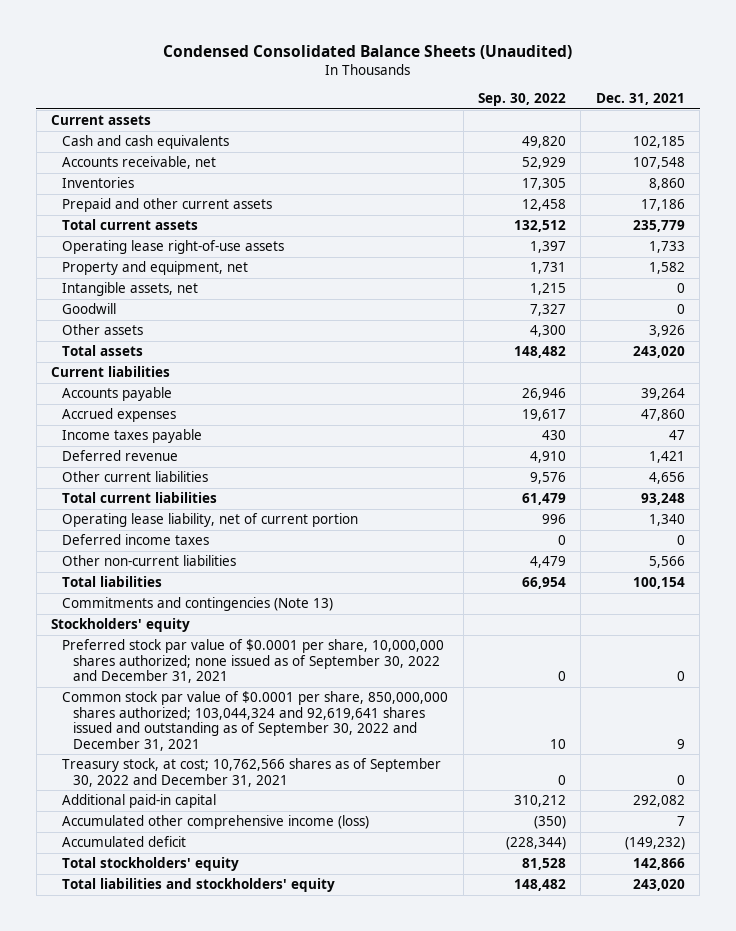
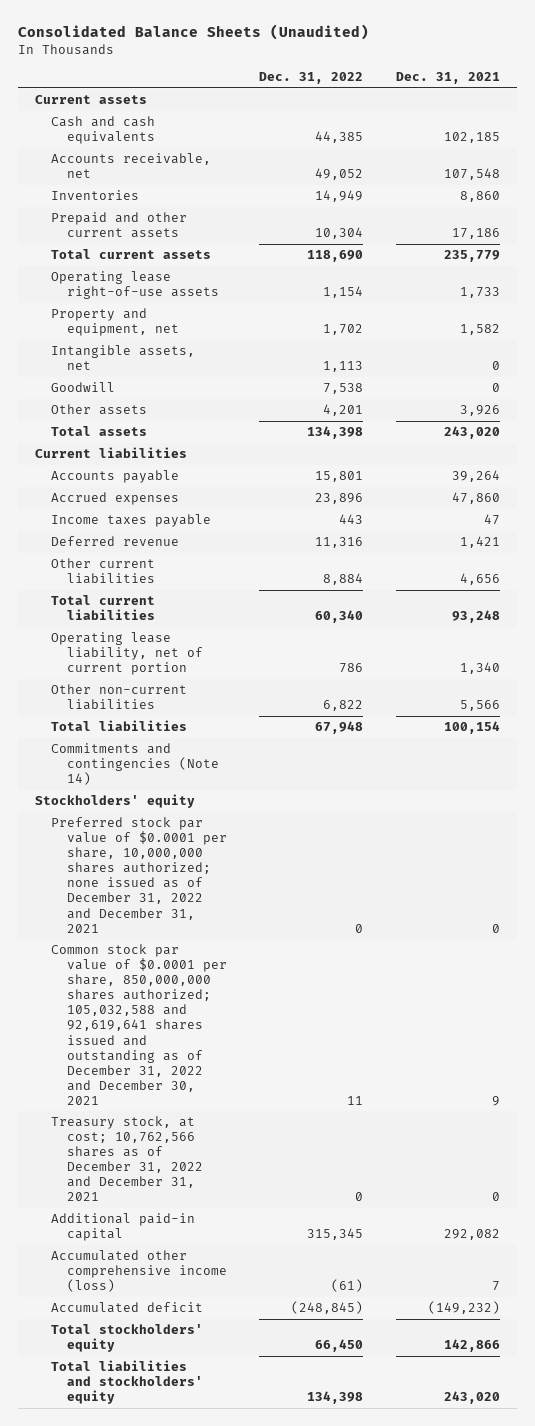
- Condensed Consolidated Balance Sheets (Unaudited)
+ Consolidated Balance Sheets (Unaudited)
- | Sep. 30, 2022 | Dec. 31, 2021
+ | Dec. 31, 2022 | Dec. 31, 2021
- Deferred income taxes | 0 | 0
- Commitments and contingencies (Note 13)
+ Commitments and contingencies (Note 14)
- Preferred stock par value of $0.0001 per share, 10,000,000 shares authorized; none issued as of September 30, 2022 and December 31, 2021 | 0 | 0
- Common stock par value of $0.0001 per share, 850,000,000 shares authorized; 103,044,324 and 92,619,641 shares issued and outstanding as of September 30, 2022 and December 31, 2021 | 10 | 9
- Treasury stock, at cost; 10,762,566 shares as of September 30, 2022 and December 31, 2021 | 0 | 0
+ Preferred stock par value of $0.0001 per share, 10,000,000 shares authorized; none issued as of December 31, 2022 and December 31, 2021 | 0 | 0
+ Common stock par value of $0.0001 per share, 850,000,000 shares authorized; 105,032,588 and 92,619,641 shares issued and outstanding as of December 31, 2022 and December 30, 2021 | 11 | 9
+ Treasury stock, at cost; 10,762,566 shares as of December 31, 2022 and December 31, 2021 | 0 | 0

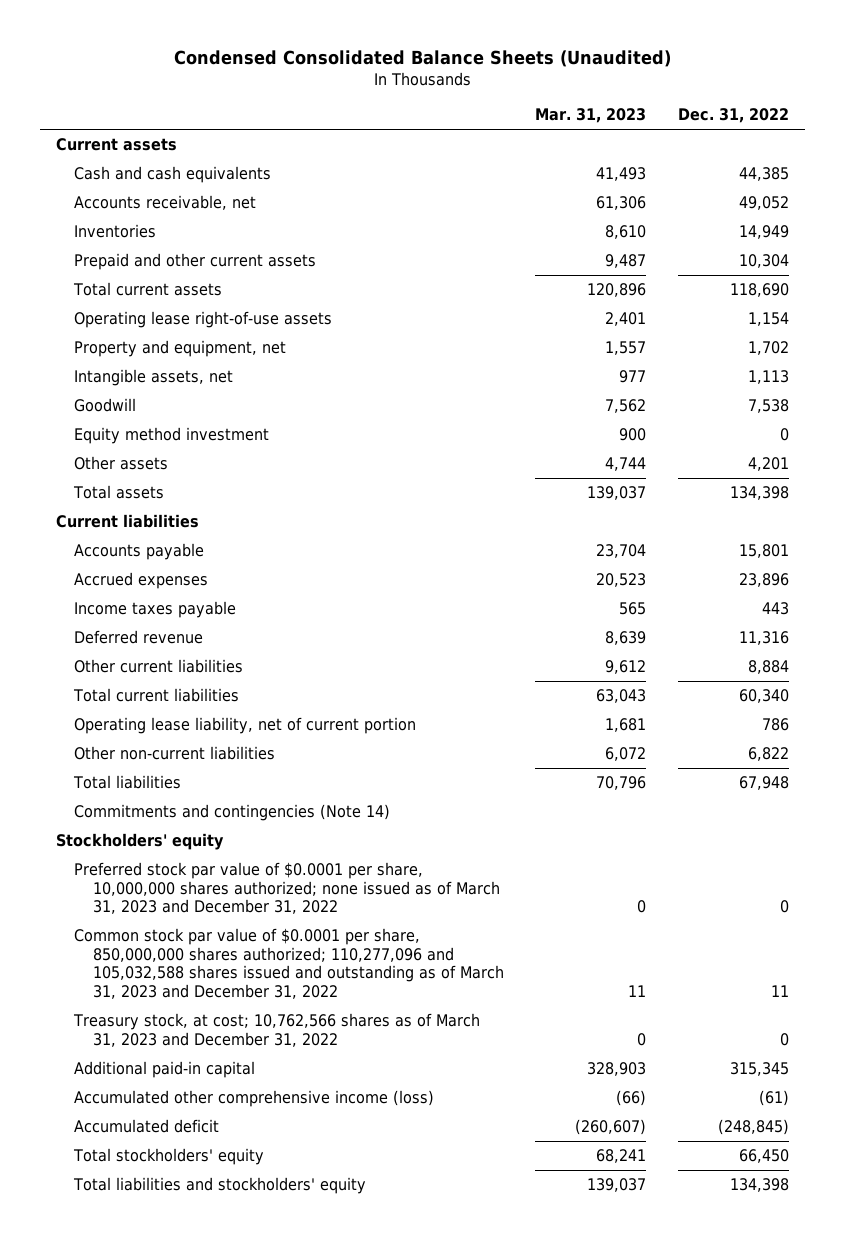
- Consolidated Balance Sheets (Unaudited)
+ Condensed Consolidated Balance Sheets (Unaudited)
- | Dec. 31, 2022 | Dec. 31, 2021
+ | Mar. 31, 2023 | Dec. 31, 2022
+ Equity method investment | 900 | 0
- Preferred stock par value of $0.0001 per share, 10,000,000 shares authorized; none issued as of December 31, 2022 and December 31, 2021 | 0 | 0
- Common stock par value of $0.0001 per share, 850,000,000 shares authorized; 105,032,588 and 92,619,641 shares issued and outstanding as of December 31, 2022 and December 30, 2021 | 11 | 9
- Treasury stock, at cost; 10,762,566 shares as of December 31, 2022 and December 31, 2021 | 0 | 0
+ Preferred stock par value of $0.0001 per share, 10,000,000 shares authorized; none issued as of March 31, 2023 and December 31, 2022 | 0 | 0
+ Common stock par value of $0.0001 per share, 850,000,000 shares authorized; 110,277,096 and 105,032,588 shares issued and outstanding as of March 31, 2023 and December 31, 2022 | 11 | 11
+ Treasury stock, at cost; 10,762,566 shares as of March 31, 2023 and December 31, 2022 | 0 | 0

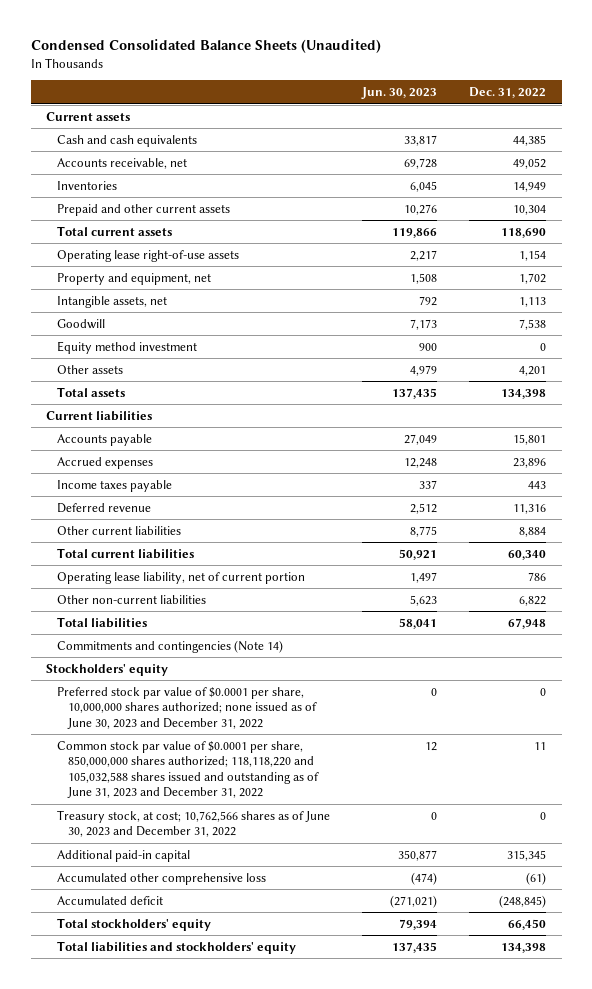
- | Mar. 31, 2023 | Dec. 31, 2022
+ | Jun. 30, 2023 | Dec. 31, 2022
- Preferred stock par value of $0.0001 per share, 10,000,000 shares authorized; none issued as of March 31, 2023 and December 31, 2022 | 0 | 0
- Common stock par value of $0.0001 per share, 850,000,000 shares authorized; 110,277,096 and 105,032,588 shares issued and outstanding as of March 31, 2023 and December 31, 2022 | 11 | 11
- Treasury stock, at cost; 10,762,566 shares as of March 31, 2023 and December 31, 2022 | 0 | 0
+ Preferred stock par value of $0.0001 per share, 10,000,000 shares authorized; none issued as of June 30, 2023 and December 31, 2022 | 0 | 0
+ Common stock par value of $0.0001 per share, 850,000,000 shares authorized; 118,118,220 and 105,032,588 shares issued and outstanding as of June 31, 2023 and December 31, 2022 | 12 | 11
+ Treasury stock, at cost; 10,762,566 shares as of June 30, 2023 and December 31, 2022 | 0 | 0
- Accumulated other comprehensive income (loss) | (66) | (61)
+ Accumulated other comprehensive loss | (474) | (61)

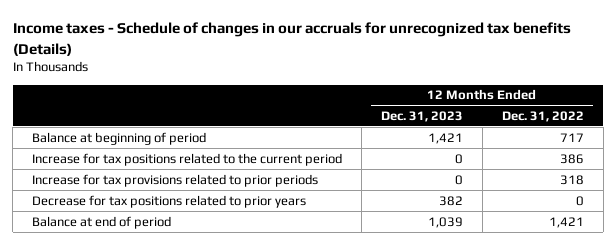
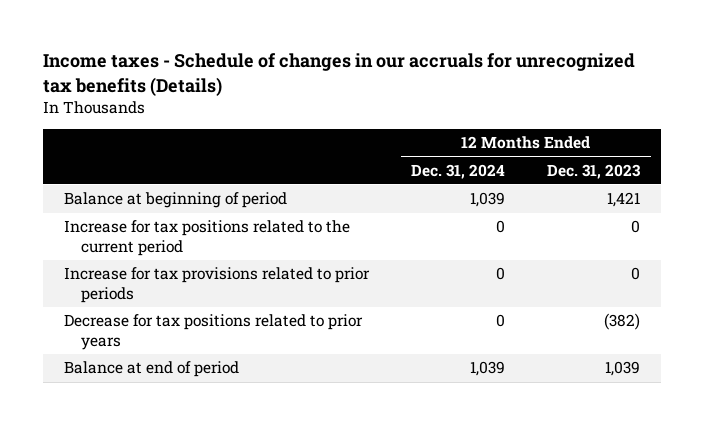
- | 12 Months Ended Dec. 31, 2023 | 12 Months Ended Dec. 31, 2022
+ | 12 Months Ended Dec. 31, 2024 | 12 Months Ended Dec. 31, 2023
- Decrease for tax positions related to prior years | 382 | 0
+ Decrease for tax positions related to prior years | 0 | (382)

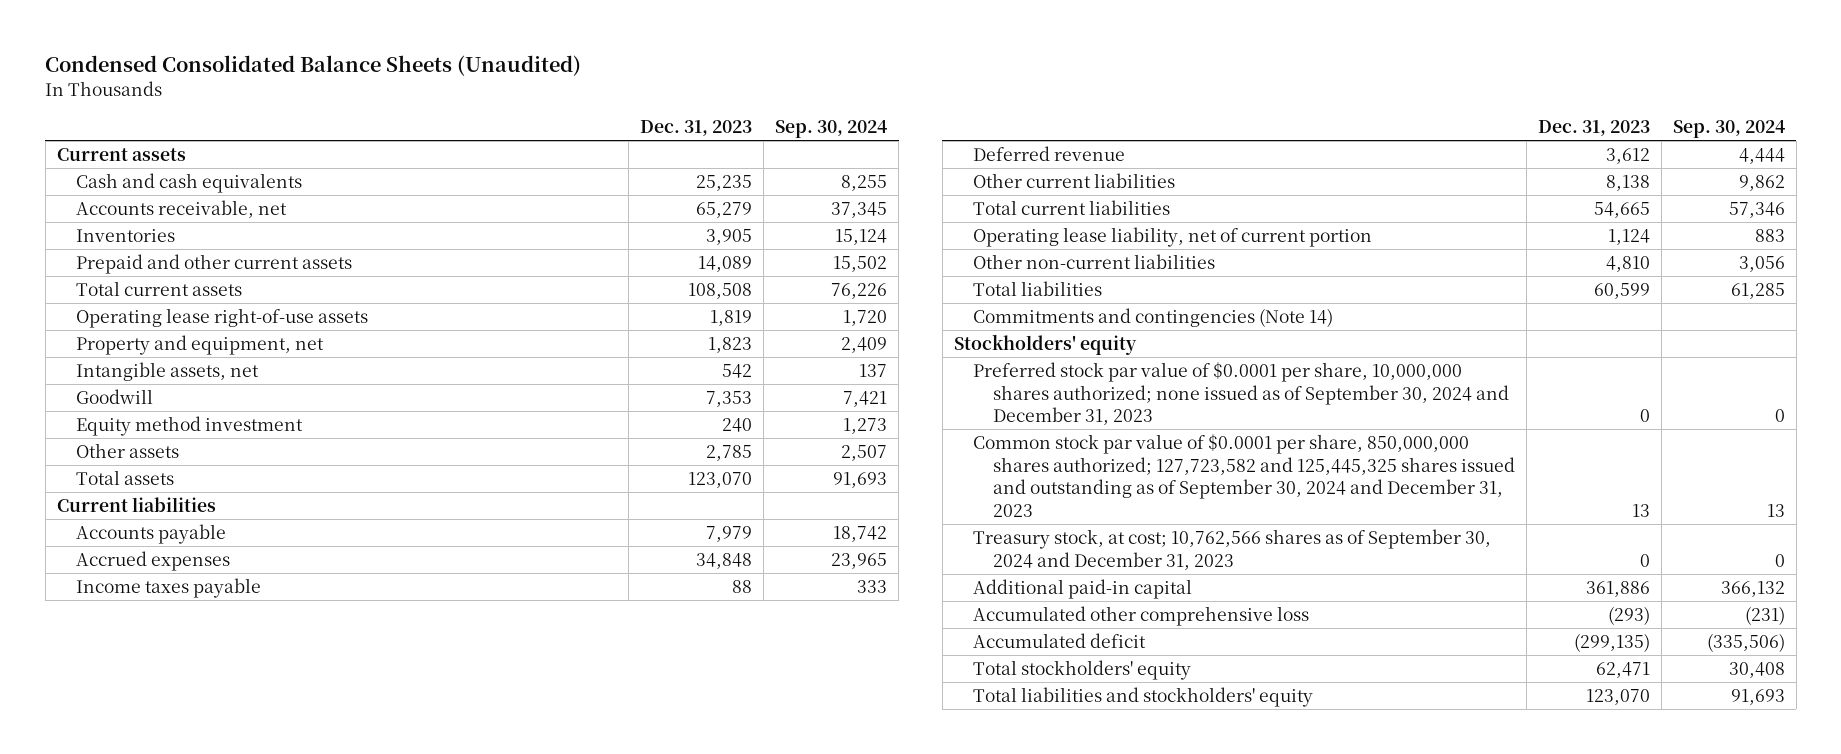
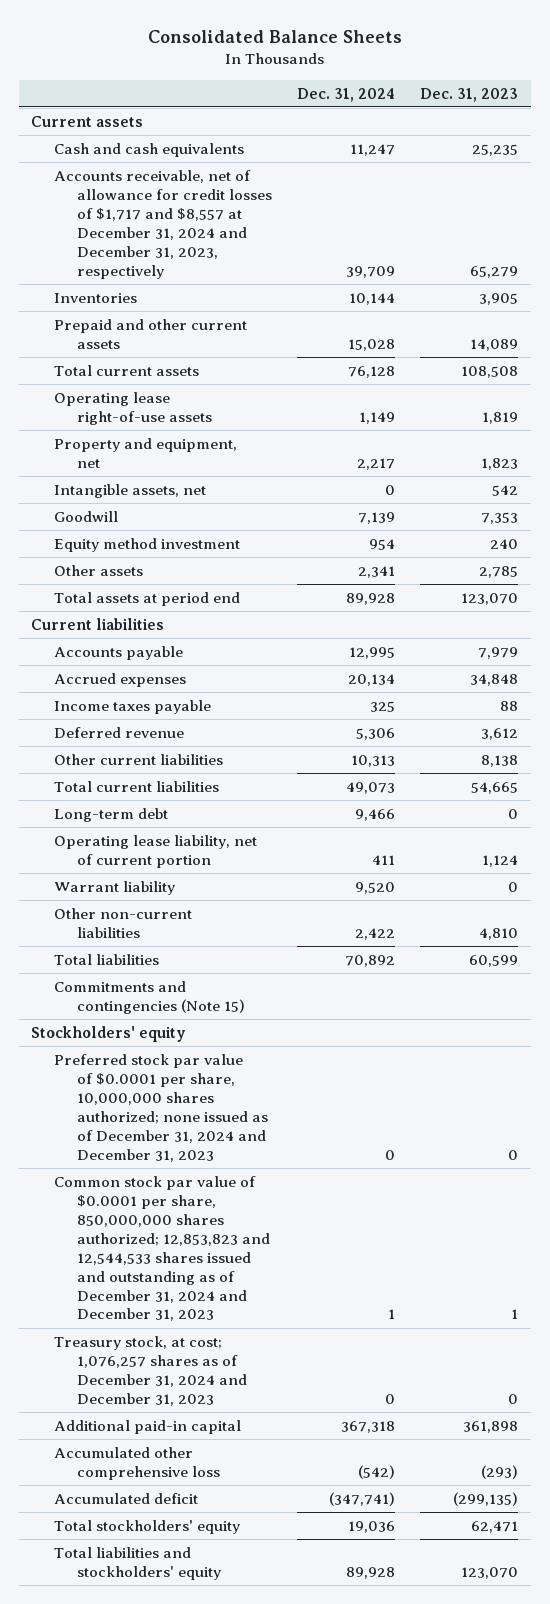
- Condensed Consolidated Balance Sheets (Unaudited)
+ Consolidated Balance Sheets
- | Dec. 31, 2023 | Sep. 30, 2024
+ | Dec. 31, 2024 | Dec. 31, 2023
- Accounts receivable, net | 65,279 | 37,345
+ Accounts receivable, net of allowance for credit losses of $1,717 and $8,557 at December 31, 2024 and December 31, 2023, respectively | 39,709 | 65,279
- Total assets | 123,070 | 91,693
+ Total assets at period end | 89,928 | 123,070
+ Long-term debt | 9,466 | 0
+ Warrant liability | 9,520 | 0
- Commitments and contingencies (Note 14)
+ Commitments and contingencies (Note 15)
- Preferred stock par value of $0.0001 per share, 10,000,000 shares authorized; none issued as of September 30, 2024 and December 31, 2023 | 0 | 0
- Common stock par value of $0.0001 per share, 850,000,000 shares authorized; 127,723,582 and 125,445,325 shares issued and outstanding as of September 30, 2024 and December 31, 2023 | 13 | 13
- Treasury stock, at cost; 10,762,566 shares as of September 30, 2024 and December 31, 2023 | 0 | 0
- Additional paid-in capital | 361,886 | 366,132
+ Preferred stock par value of $0.0001 per share, 10,000,000 shares authorized; none issued as of December 31, 2024 and December 31, 2023 | 0 | 0
+ Common stock par value of $0.0001 per share, 850,000,000 shares authorized; 12,853,823 and 12,544,533 shares issued and outstanding as of December 31, 2024 and December 31, 2023 | 1 | 1
+ Treasury stock, at cost; 1,076,257 shares as of December 31, 2024 and December 31, 2023 | 0 | 0
+ Additional paid-in capital | 367,318 | 361,898

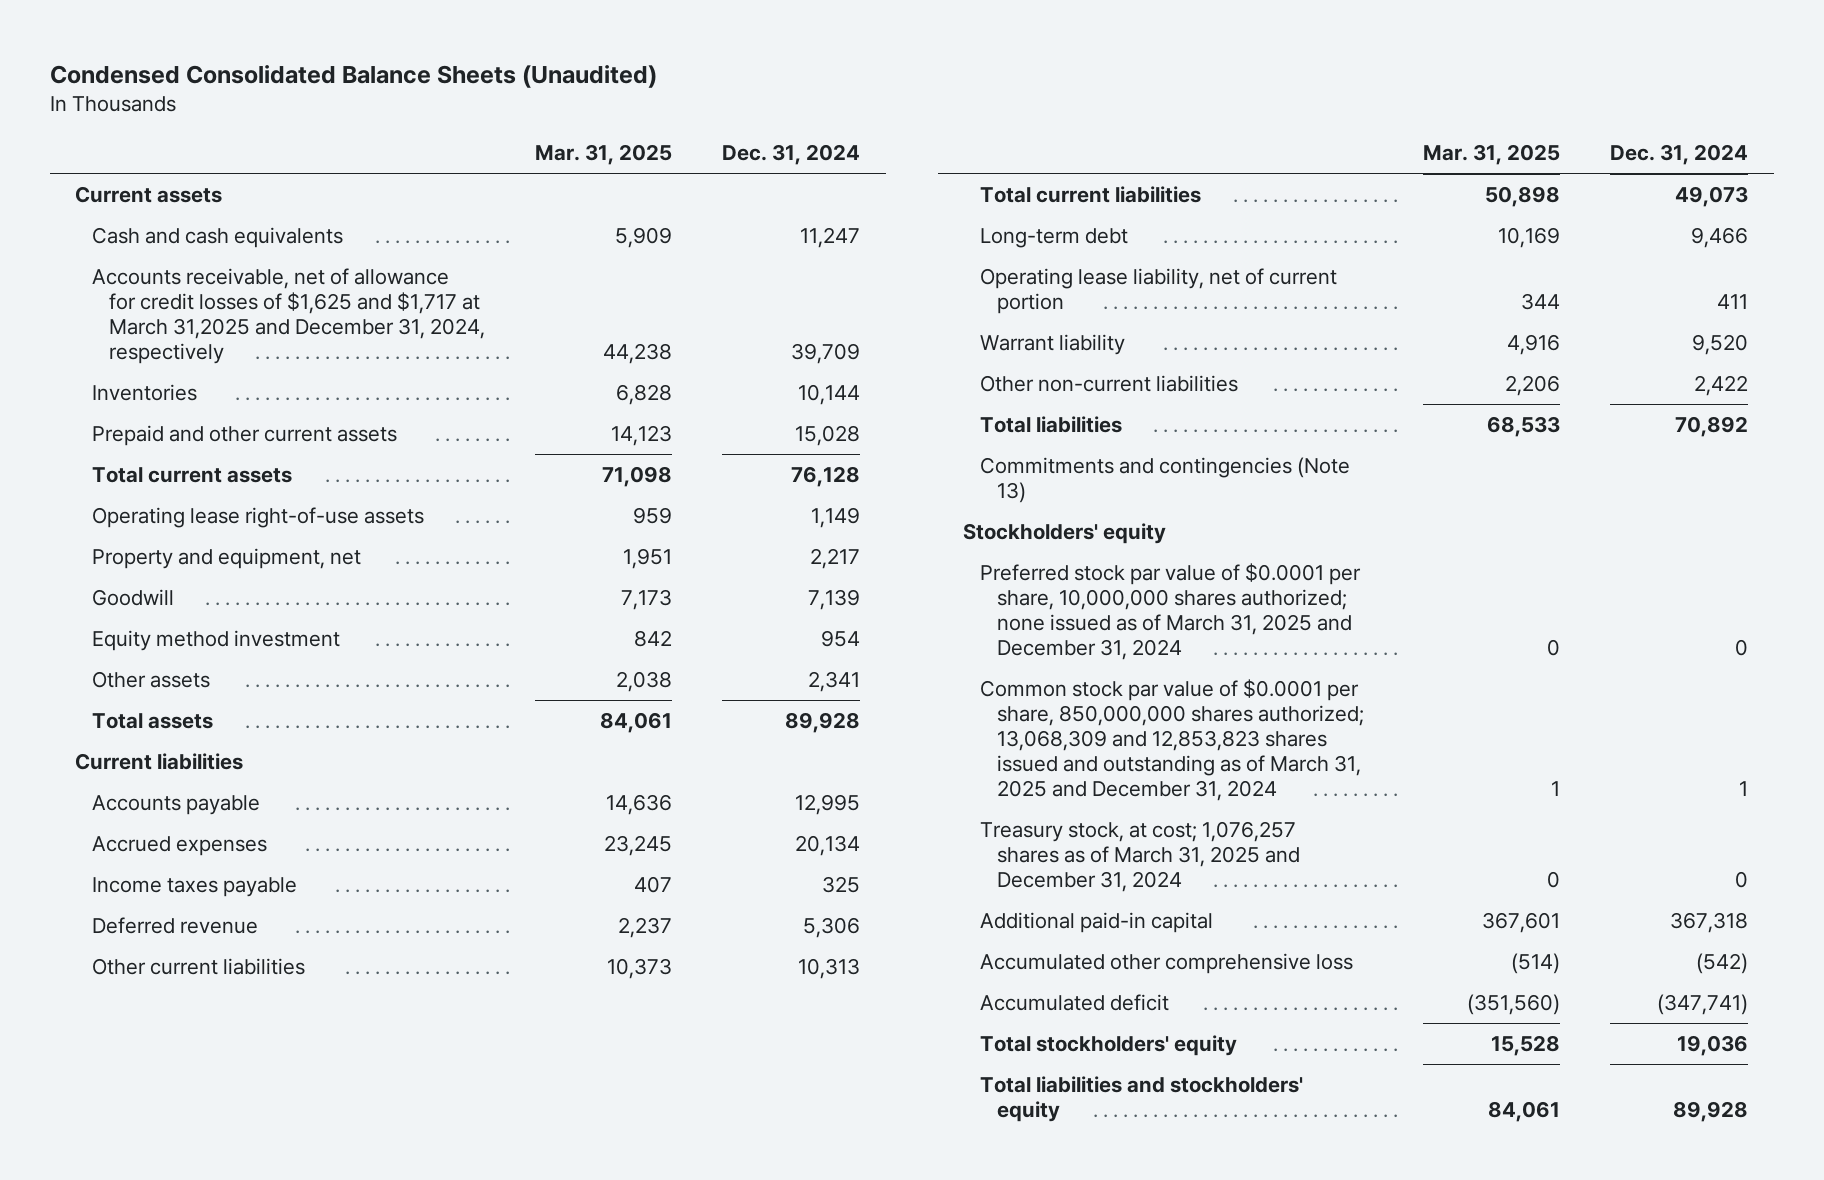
- Consolidated Balance Sheets
+ Condensed Consolidated Balance Sheets (Unaudited)
- | Dec. 31, 2024 | Dec. 31, 2023
+ | Mar. 31, 2025 | Dec. 31, 2024
- Accounts receivable, net of allowance for credit losses of $1,717 and $8,557 at December 31, 2024 and December 31, 2023, respectively | 39,709 | 65,279
+ Accounts receivable, net of allowance for credit losses of $1,625 and $1,717 at March 31,2025 and December 31, 2024, respectively | 44,238 | 39,709
- Intangible assets, net | 0 | 542
- Total assets at period end | 89,928 | 123,070
+ Total assets | 84,061 | 89,928
- Commitments and contingencies (Note 15)
+ Commitments and contingencies (Note 13)
- Preferred stock par value of $0.0001 per share, 10,000,000 shares authorized; none issued as of December 31, 2024 and December 31, 2023 | 0 | 0
- Common stock par value of $0.0001 per share, 850,000,000 shares authorized; 12,853,823 and 12,544,533 shares issued and outstanding as of December 31, 2024 and December 31, 2023 | 1 | 1
- Treasury stock, at cost; 1,076,257 shares as of December 31, 2024 and December 31, 2023 | 0 | 0
+ Preferred stock par value of $0.0001 per share, 10,000,000 shares authorized; none issued as of March 31, 2025 and December 31, 2024 | 0 | 0
+ Common stock par value of $0.0001 per share, 850,000,000 shares authorized; 13,068,309 and 12,853,823 shares issued and outstanding as of March 31, 2025 and December 31, 2024 | 1 | 1
+ Treasury stock, at cost; 1,076,257 shares as of March 31, 2025 and December 31, 2024 | 0 | 0

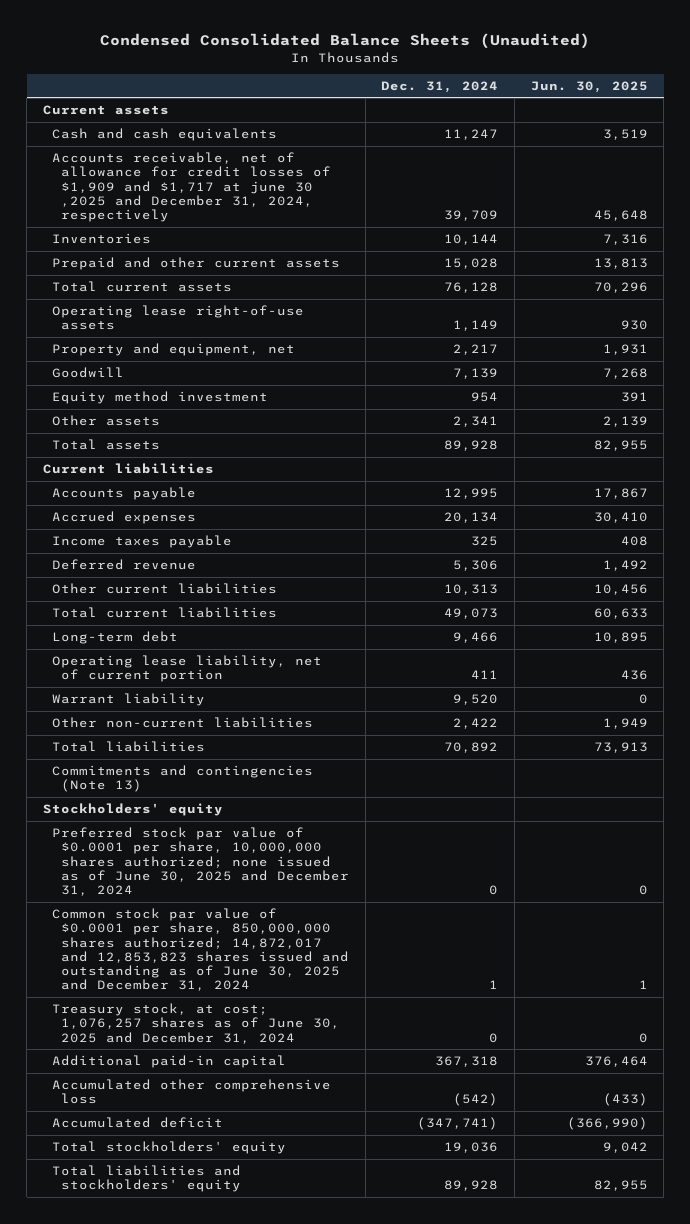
- | Mar. 31, 2025 | Dec. 31, 2024
+ | Dec. 31, 2024 | Jun. 30, 2025
- Accounts receivable, net of allowance for credit losses of $1,625 and $1,717 at March 31,2025 and December 31, 2024, respectively | 44,238 | 39,709
+ Accounts receivable, net of allowance for credit losses of $1,909 and $1,717 at june 30 ,2025 and December 31, 2024, respectively | 39,709 | 45,648
- Preferred stock par value of $0.0001 per share, 10,000,000 shares authorized; none issued as of March 31, 2025 and December 31, 2024 | 0 | 0
- Common stock par value of $0.0001 per share, 850,000,000 shares authorized; 13,068,309 and 12,853,823 shares issued and outstanding as of March 31, 2025 and December 31, 2024 | 1 | 1
- Treasury stock, at cost; 1,076,257 shares as of March 31, 2025 and December 31, 2024 | 0 | 0
+ Preferred stock par value of $0.0001 per share, 10,000,000 shares authorized; none issued as of June 30, 2025 and December 31, 2024 | 0 | 0
+ Common stock par value of $0.0001 per share, 850,000,000 shares authorized; 14,872,017 and 12,853,823 shares issued and outstanding as of June 30, 2025 and December 31, 2024 | 1 | 1
+ Treasury stock, at cost; 1,076,257 shares as of June 30, 2025 and December 31, 2024 | 0 | 0

